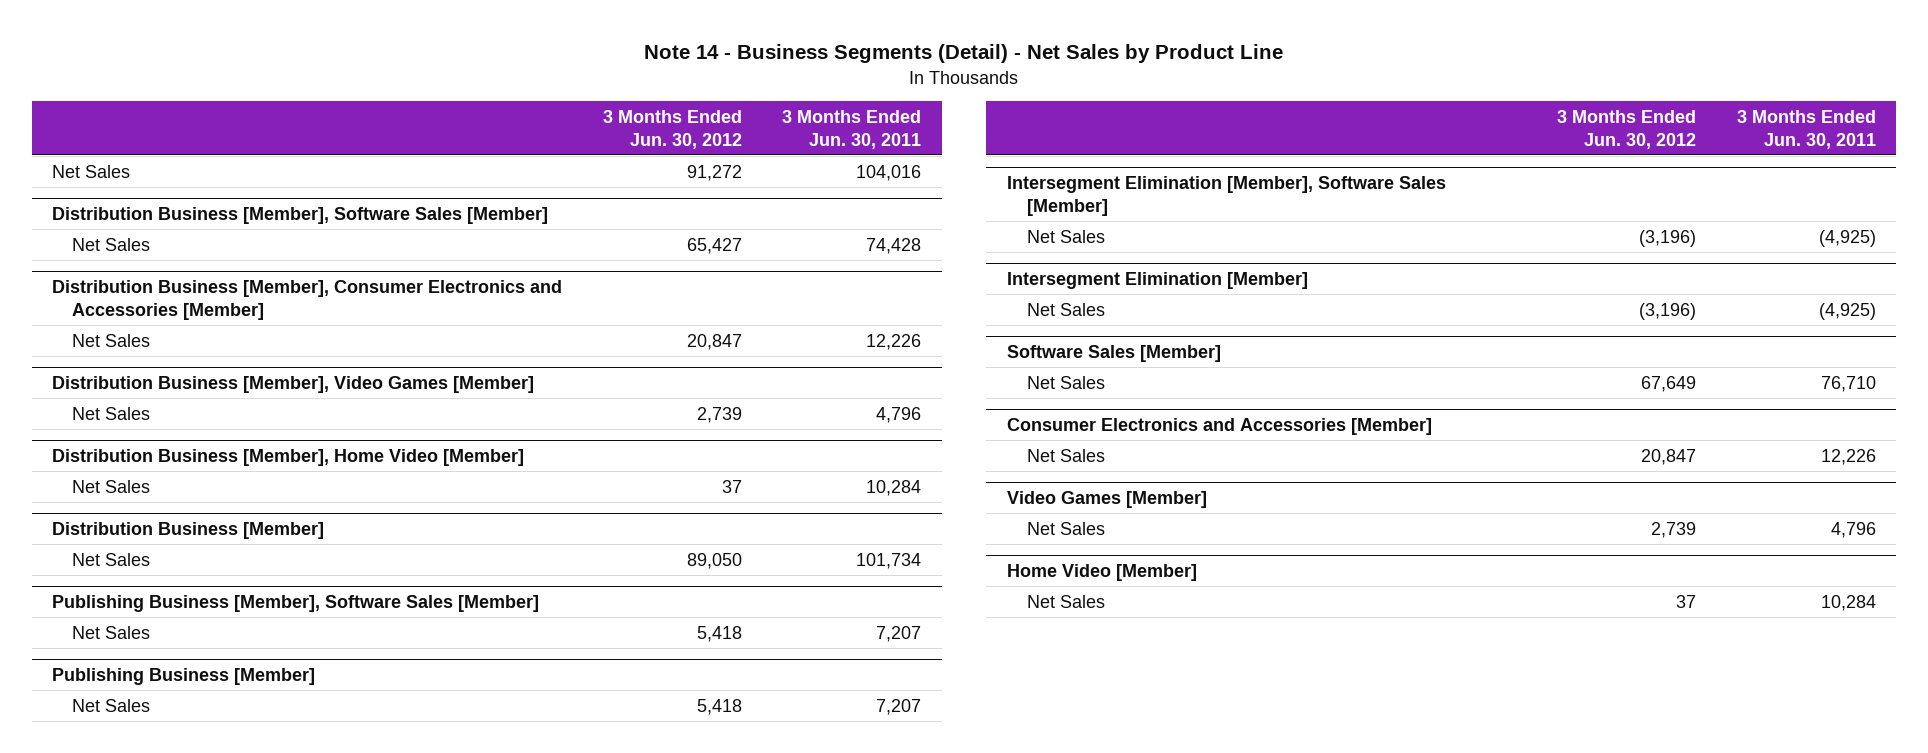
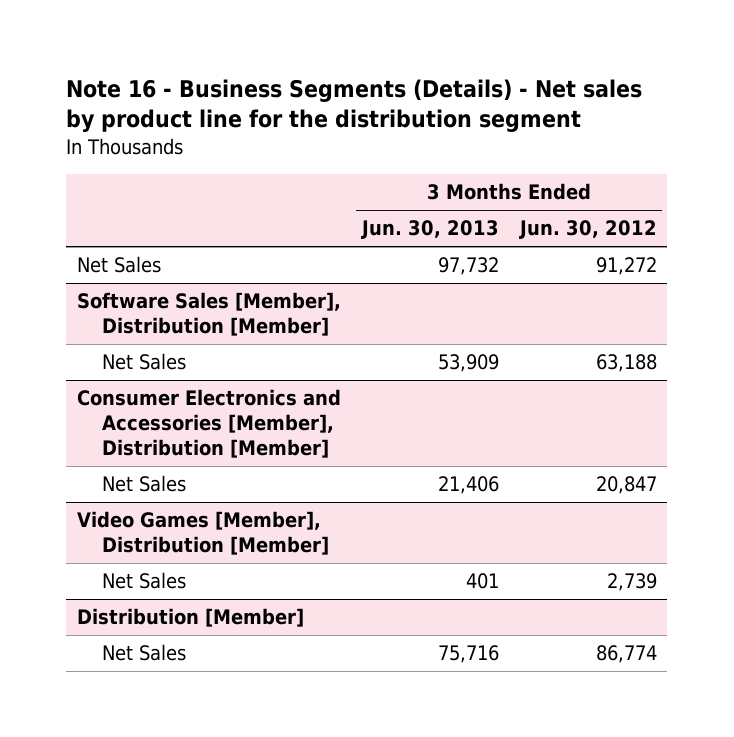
- Note 14 - Business Segments (Detail) - Net Sales by Product Line
+ Note 16 - Business Segments (Details) - Net sales by product line for the distribution segment
- | 3 Months Ended Jun. 30, 2012 | 3 Months Ended Jun. 30, 2011
+ | 3 Months Ended Jun. 30, 2013 | 3 Months Ended Jun. 30, 2012
- Distribution Business [Member], Software Sales [Member]
- Net Sales | 65,427 | 74,428
- Distribution Business [Member], Consumer Electronics and Accessories [Member]
- Net Sales | 20,847 | 12,226
- Distribution Business [Member], Video Games [Member]
- Net Sales | 2,739 | 4,796
- Distribution Business [Member], Home Video [Member]
- Net Sales | 37 | 10,284
- Distribution Business [Member]
- Net Sales | 89,050 | 101,734
- Publishing Business [Member], Software Sales [Member]
- Net Sales | 5,418 | 7,207
- Publishing Business [Member]
- Net Sales | 5,418 | 7,207
- Intersegment Elimination [Member], Software Sales [Member]
- Net Sales | (3,196) | (4,925)
- Intersegment Elimination [Member]
- Net Sales | (3,196) | (4,925)
- Software Sales [Member]
- Net Sales | 67,649 | 76,710
- Consumer Electronics and Accessories [Member]
+ Software Sales [Member], Distribution [Member]
+ Net Sales | 53,909 | 63,188
+ Consumer Electronics and Accessories [Member], Distribution [Member]
- Video Games [Member]
+ Video Games [Member], Distribution [Member]
- Home Video [Member]
- Net Sales | 37 | 10,284
+ Distribution [Member]
+ Net Sales | 75,716 | 86,774

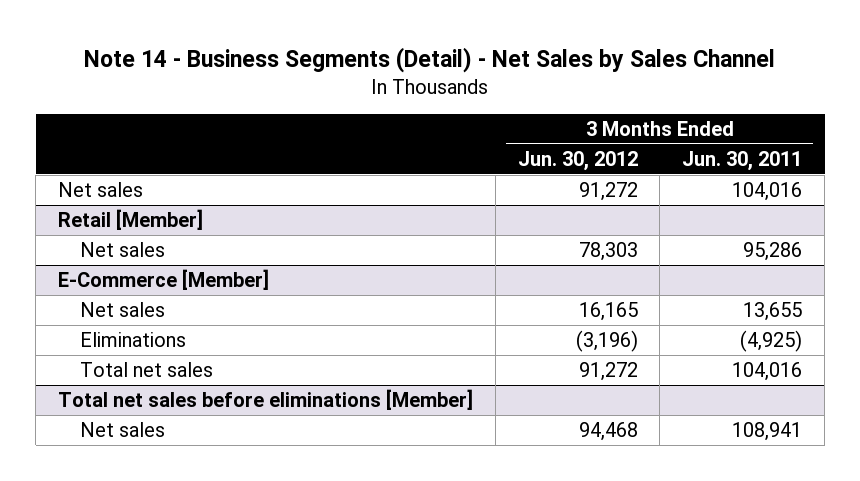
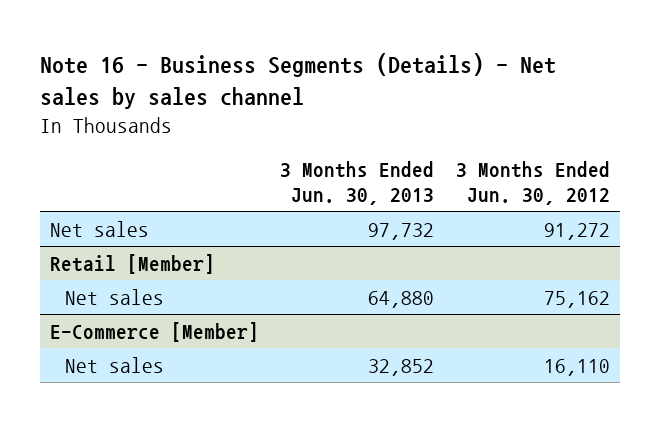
- Note 14 - Business Segments (Detail) - Net Sales by Sales Channel
+ Note 16 - Business Segments (Details) - Net sales by sales channel
- | 3 Months Ended Jun. 30, 2012 | 3 Months Ended Jun. 30, 2011
+ | 3 Months Ended Jun. 30, 2013 | 3 Months Ended Jun. 30, 2012
@ Retail [Member]
- Net sales | 78,303 | 95,286
+ Net sales | 64,880 | 75,162
@ E-Commerce [Member]
- Net sales | 16,165 | 13,655
- Eliminations | (3,196) | (4,925)
- Total net sales | 91,272 | 104,016
- Total net sales before eliminations [Member]
- Net sales | 94,468 | 108,941
@ E-Commerce [Member]
+ Net sales | 32,852 | 16,110

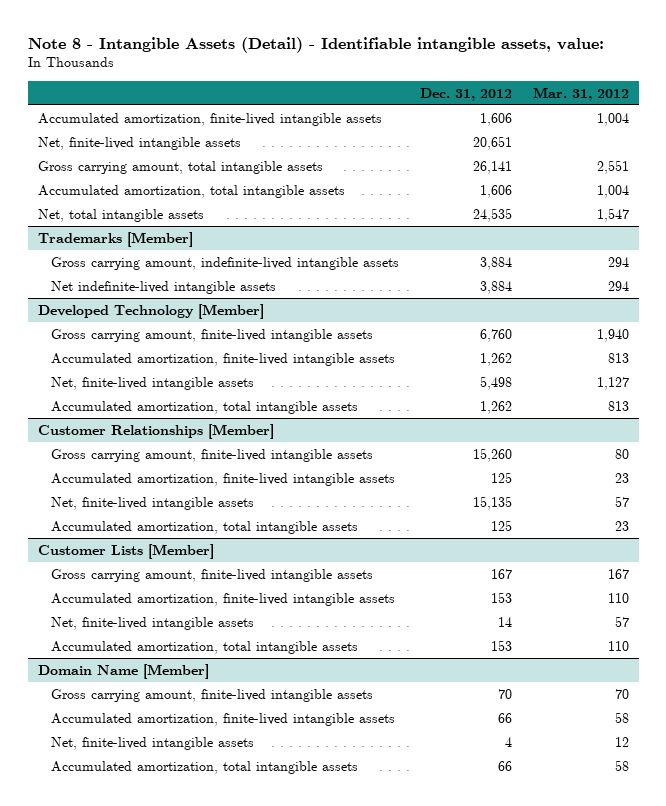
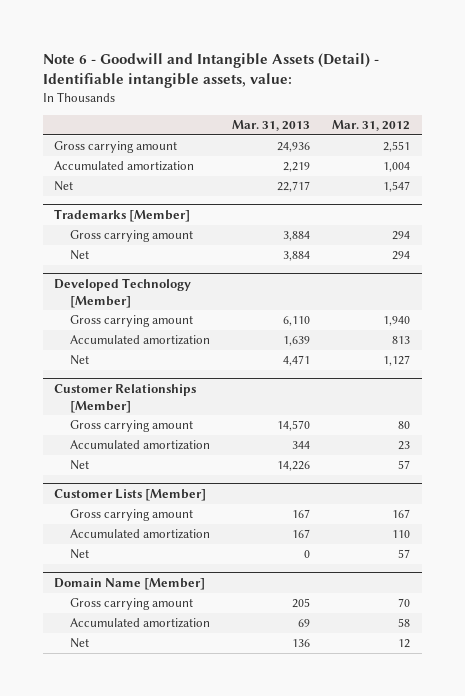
- Note 8 - Intangible Assets (Detail) - Identifiable intangible assets, value:
+ Note 6 - Goodwill and Intangible Assets (Detail) - Identifiable intangible assets, value:
- | Dec. 31, 2012 | Mar. 31, 2012
+ | Mar. 31, 2013 | Mar. 31, 2012
- Accumulated amortization, finite-lived intangible assets | 1,606 | 1,004
- Net, finite-lived intangible assets | 20,651 |
- Gross carrying amount, total intangible assets | 26,141 | 2,551
- Accumulated amortization, total intangible assets | 1,606 | 1,004
- Net, total intangible assets | 24,535 | 1,547
+ Gross carrying amount | 24,936 | 2,551
+ Accumulated amortization | 2,219 | 1,004
+ Net | 22,717 | 1,547
@ Trademarks [Member]
- Gross carrying amount, indefinite-lived intangible assets | 3,884 | 294
- Net indefinite-lived intangible assets | 3,884 | 294
+ Gross carrying amount | 3,884 | 294
+ Net | 3,884 | 294
@ Developed Technology [Member]
- Gross carrying amount, finite-lived intangible assets | 6,760 | 1,940
- Accumulated amortization, finite-lived intangible assets | 1,262 | 813
- Net, finite-lived intangible assets | 5,498 | 1,127
- Accumulated amortization, total intangible assets | 1,262 | 813
+ Gross carrying amount | 6,110 | 1,940
+ Accumulated amortization | 1,639 | 813
+ Net | 4,471 | 1,127
@ Customer Relationships [Member]
- Gross carrying amount, finite-lived intangible assets | 15,260 | 80
- Accumulated amortization, finite-lived intangible assets | 125 | 23
- Net, finite-lived intangible assets | 15,135 | 57
- Accumulated amortization, total intangible assets | 125 | 23
+ Gross carrying amount | 14,570 | 80
+ Accumulated amortization | 344 | 23
+ Net | 14,226 | 57
@ Customer Lists [Member]
- Gross carrying amount, finite-lived intangible assets | 167 | 167
- Accumulated amortization, finite-lived intangible assets | 153 | 110
- Net, finite-lived intangible assets | 14 | 57
- Accumulated amortization, total intangible assets | 153 | 110
+ Gross carrying amount | 167 | 167
+ Accumulated amortization | 167 | 110
+ Net | 0 | 57
@ Domain Name [Member]
- Gross carrying amount, finite-lived intangible assets | 70 | 70
- Accumulated amortization, finite-lived intangible assets | 66 | 58
- Net, finite-lived intangible assets | 4 | 12
- Accumulated amortization, total intangible assets | 66 | 58
+ Gross carrying amount | 205 | 70
+ Accumulated amortization | 69 | 58
+ Net | 136 | 12

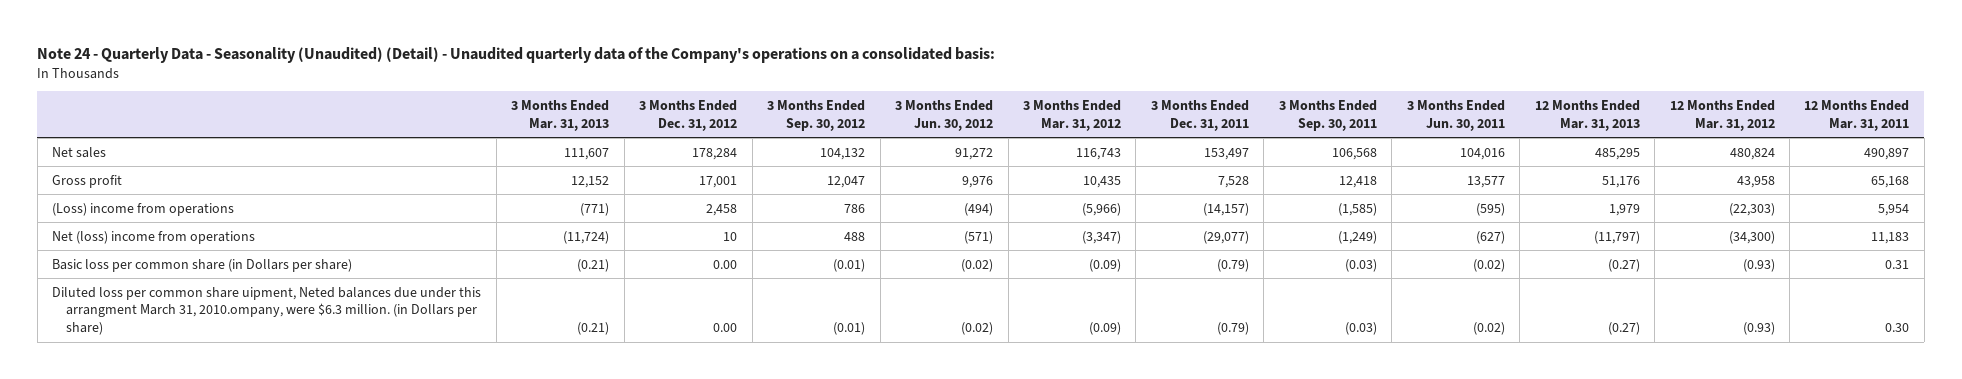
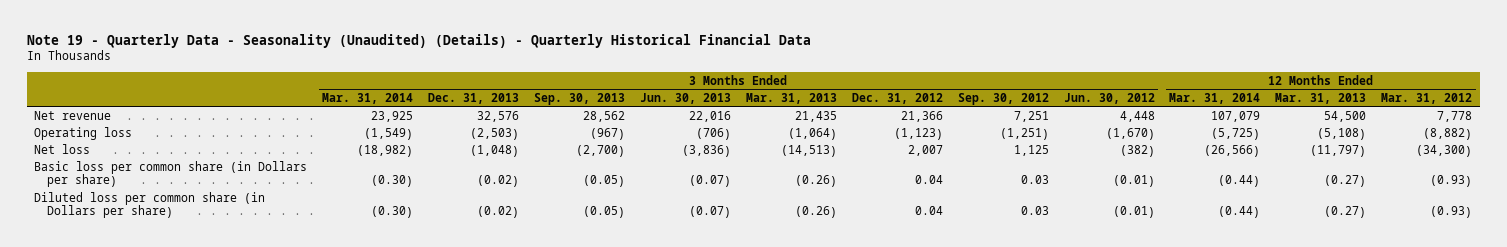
- Note 24 - Quarterly Data - Seasonality (Unaudited) (Detail) - Unaudited quarterly data of the Company's operations on a consolidated basis:
+ Note 19 - Quarterly Data - Seasonality (Unaudited) (Details) - Quarterly Historical Financial Data
- | 3 Months Ended Mar. 31, 2013 | 3 Months Ended Dec. 31, 2012 | 3 Months Ended Sep. 30, 2012 | 3 Months Ended Jun. 30, 2012 | 3 Months Ended Mar. 31, 2012 | 3 Months Ended Dec. 31, 2011 | 3 Months Ended Sep. 30, 2011 | 3 Months Ended Jun. 30, 2011 | 12 Months Ended Mar. 31, 2013 | 12 Months Ended Mar. 31, 2012 | 12 Months Ended Mar. 31, 2011
+ | 3 Months Ended Mar. 31, 2014 | 3 Months Ended Dec. 31, 2013 | 3 Months Ended Sep. 30, 2013 | 3 Months Ended Jun. 30, 2013 | 3 Months Ended Mar. 31, 2013 | 3 Months Ended Dec. 31, 2012 | 3 Months Ended Sep. 30, 2012 | 3 Months Ended Jun. 30, 2012 | 12 Months Ended Mar. 31, 2014 | 12 Months Ended Mar. 31, 2013 | 12 Months Ended Mar. 31, 2012
- Net sales | 111,607 | 178,284 | 104,132 | 91,272 | 116,743 | 153,497 | 106,568 | 104,016 | 485,295 | 480,824 | 490,897
- Gross profit | 12,152 | 17,001 | 12,047 | 9,976 | 10,435 | 7,528 | 12,418 | 13,577 | 51,176 | 43,958 | 65,168
- (Loss) income from operations | (771) | 2,458 | 786 | (494) | (5,966) | (14,157) | (1,585) | (595) | 1,979 | (22,303) | 5,954
- Net (loss) income from operations | (11,724) | 10 | 488 | (571) | (3,347) | (29,077) | (1,249) | (627) | (11,797) | (34,300) | 11,183
- Basic loss per common share (in Dollars per share) | (0.21) | 0.00 | (0.01) | (0.02) | (0.09) | (0.79) | (0.03) | (0.02) | (0.27) | (0.93) | 0.31
- Diluted loss per common share uipment, Neted balances due under this arrangment March 31, 2010.ompany, were $6.3 million. (in Dollars per share) | (0.21) | 0.00 | (0.01) | (0.02) | (0.09) | (0.79) | (0.03) | (0.02) | (0.27) | (0.93) | 0.30
+ Net revenue | 23,925 | 32,576 | 28,562 | 22,016 | 21,435 | 21,366 | 7,251 | 4,448 | 107,079 | 54,500 | 7,778
+ Operating loss | (1,549) | (2,503) | (967) | (706) | (1,064) | (1,123) | (1,251) | (1,670) | (5,725) | (5,108) | (8,882)
+ Net loss | (18,982) | (1,048) | (2,700) | (3,836) | (14,513) | 2,007 | 1,125 | (382) | (26,566) | (11,797) | (34,300)
+ Basic loss per common share (in Dollars per share) | (0.30) | (0.02) | (0.05) | (0.07) | (0.26) | 0.04 | 0.03 | (0.01) | (0.44) | (0.27) | (0.93)
+ Diluted loss per common share (in Dollars per share) | (0.30) | (0.02) | (0.05) | (0.07) | (0.26) | 0.04 | 0.03 | (0.01) | (0.44) | (0.27) | (0.93)

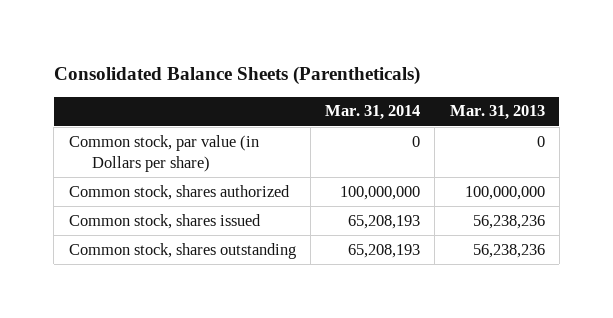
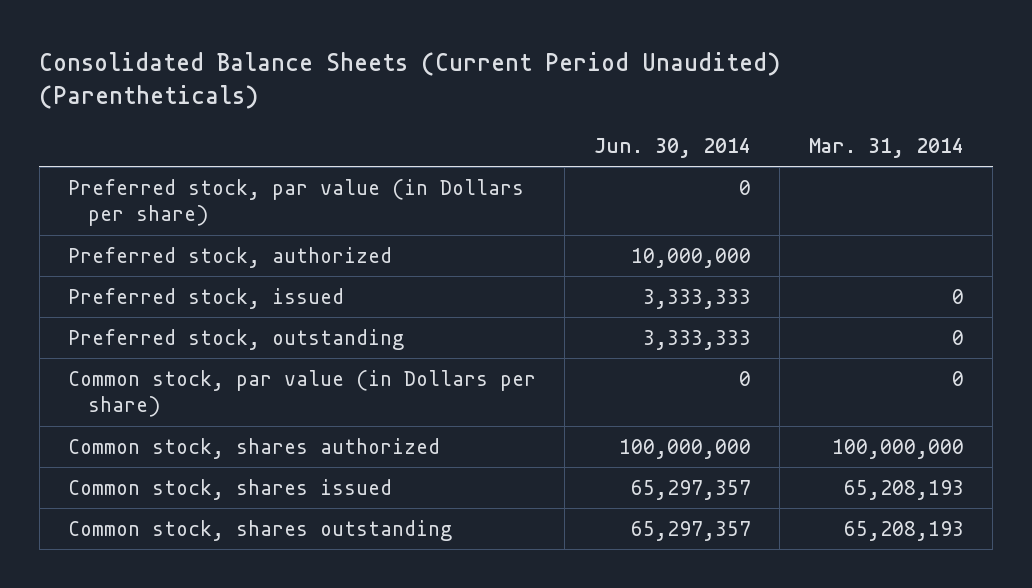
- Consolidated Balance Sheets (Parentheticals)
+ Consolidated Balance Sheets (Current Period Unaudited) (Parentheticals)
- | Mar. 31, 2014 | Mar. 31, 2013
+ | Jun. 30, 2014 | Mar. 31, 2014
+ Preferred stock, par value (in Dollars per share) | 0 |
+ Preferred stock, authorized | 10,000,000 |
+ Preferred stock, issued | 3,333,333 | 0
+ Preferred stock, outstanding | 3,333,333 | 0

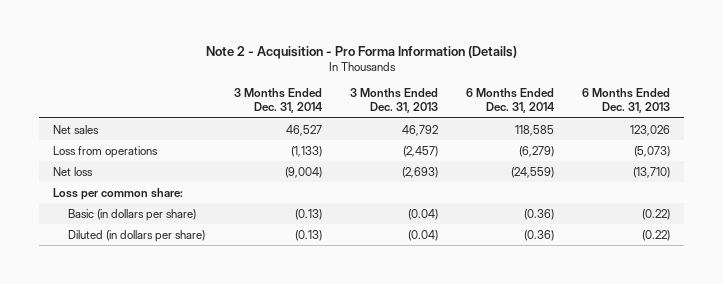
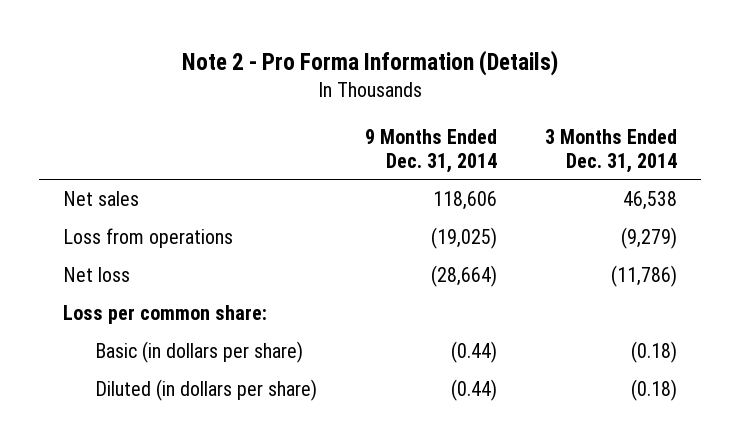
- Note 2 - Acquisition - Pro Forma Information (Details)
+ Note 2 - Pro Forma Information (Details)
- | 3 Months Ended Dec. 31, 2014 | 3 Months Ended Dec. 31, 2013 | 6 Months Ended Dec. 31, 2014 | 6 Months Ended Dec. 31, 2013
+ | 9 Months Ended Dec. 31, 2014 | 3 Months Ended Dec. 31, 2014
- Net sales | 46,527 | 46,792 | 118,585 | 123,026
- Loss from operations | (1,133) | (2,457) | (6,279) | (5,073)
- Net loss | (9,004) | (2,693) | (24,559) | (13,710)
+ Net sales | 118,606 | 46,538
+ Loss from operations | (19,025) | (9,279)
+ Net loss | (28,664) | (11,786)
- Basic (in dollars per share) | (0.13) | (0.04) | (0.36) | (0.22)
- Diluted (in dollars per share) | (0.13) | (0.04) | (0.36) | (0.22)
+ Basic (in dollars per share) | (0.44) | (0.18)
+ Diluted (in dollars per share) | (0.44) | (0.18)

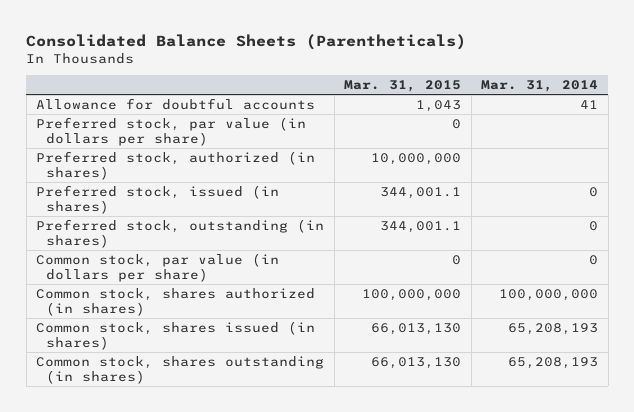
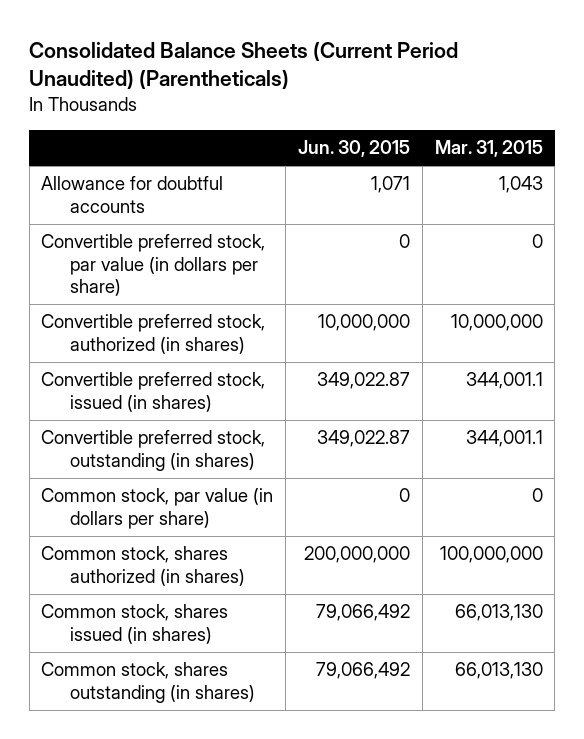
- Consolidated Balance Sheets (Parentheticals)
+ Consolidated Balance Sheets (Current Period Unaudited) (Parentheticals)
- | Mar. 31, 2015 | Mar. 31, 2014
+ | Jun. 30, 2015 | Mar. 31, 2015
- Preferred stock, par value (in dollars per share) | 0 |
- Preferred stock, authorized (in shares) | 10,000,000 |
- Preferred stock, issued (in shares) | 344,001.1 | 0
- Preferred stock, outstanding (in shares) | 344,001.1 | 0
+ Convertible preferred stock, par value (in dollars per share) | 0 | 0
+ Convertible preferred stock, authorized (in shares) | 10,000,000 | 10,000,000
+ Convertible preferred stock, issued (in shares) | 349,022.87 | 344,001.1
+ Convertible preferred stock, outstanding (in shares) | 349,022.87 | 344,001.1

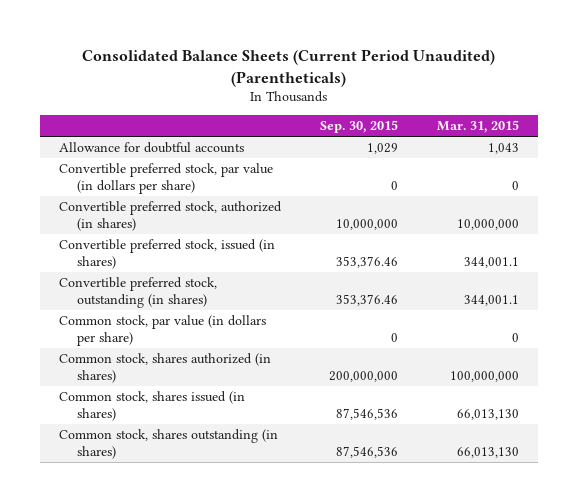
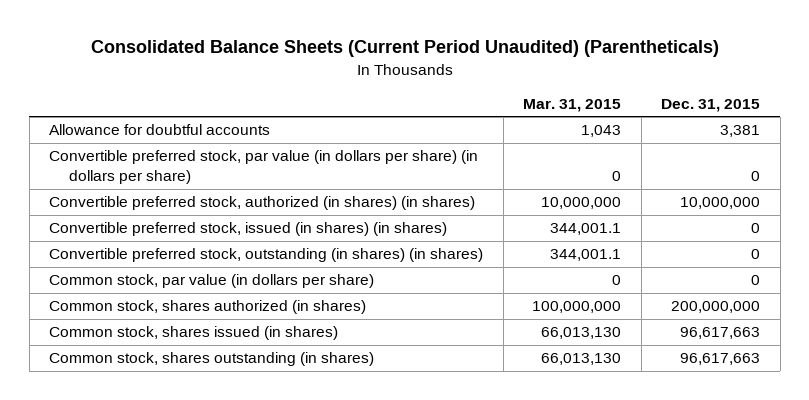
- | Sep. 30, 2015 | Mar. 31, 2015
+ | Mar. 31, 2015 | Dec. 31, 2015
- Convertible preferred stock, par value (in dollars per share) | 0 | 0
- Convertible preferred stock, authorized (in shares) | 10,000,000 | 10,000,000
- Convertible preferred stock, issued (in shares) | 353,376.46 | 344,001.1
- Convertible preferred stock, outstanding (in shares) | 353,376.46 | 344,001.1
+ Convertible preferred stock, par value (in dollars per share) (in dollars per share) | 0 | 0
+ Convertible preferred stock, authorized (in shares) (in shares) | 10,000,000 | 10,000,000
+ Convertible preferred stock, issued (in shares) (in shares) | 344,001.1 | 0
+ Convertible preferred stock, outstanding (in shares) (in shares) | 344,001.1 | 0

